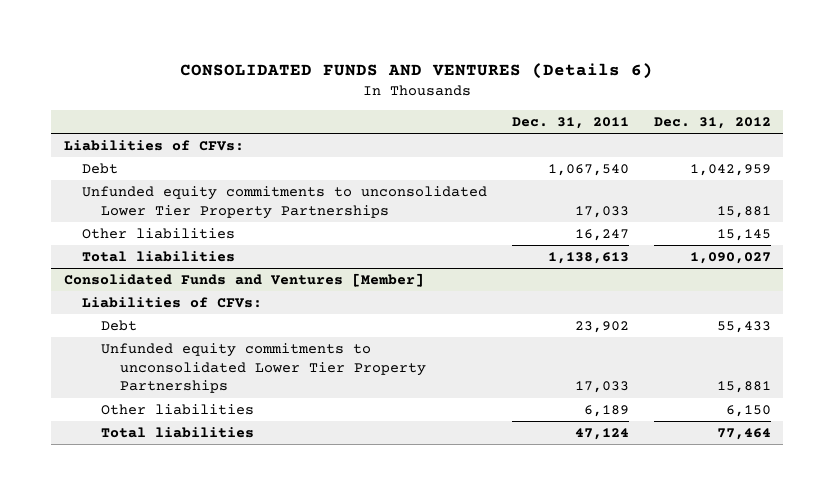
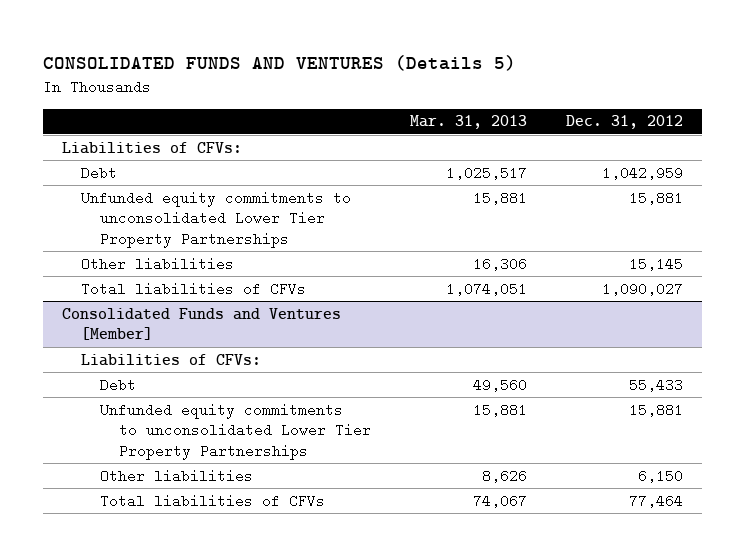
- CONSOLIDATED FUNDS AND VENTURES (Details 6)
+ CONSOLIDATED FUNDS AND VENTURES (Details 5)
- | Dec. 31, 2011 | Dec. 31, 2012
+ | Mar. 31, 2013 | Dec. 31, 2012
- Total liabilities | 1,138,613 | 1,090,027
+ Total liabilities of CFVs | 1,074,051 | 1,090,027
@ Consolidated Funds and Ventures [Member]
- Total liabilities | 47,124 | 77,464
+ Total liabilities of CFVs | 74,067 | 77,464

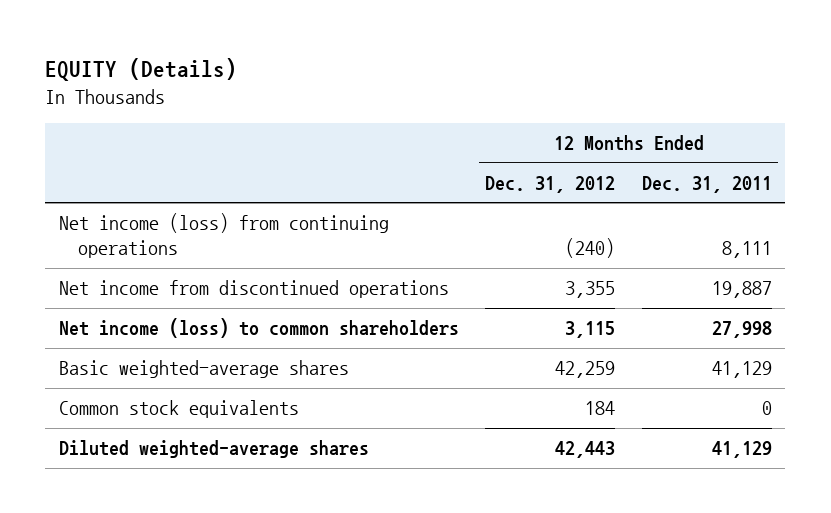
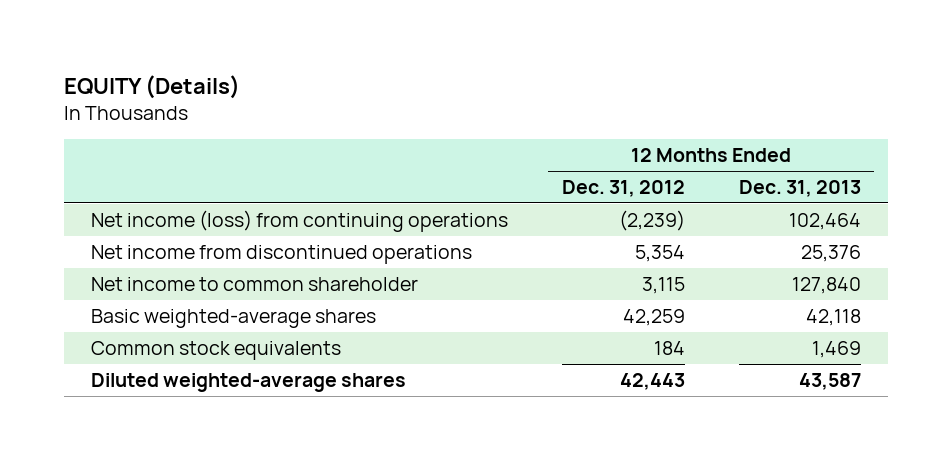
- | 12 Months Ended Dec. 31, 2012 | 12 Months Ended Dec. 31, 2011
+ | 12 Months Ended Dec. 31, 2012 | 12 Months Ended Dec. 31, 2013
- Net income (loss) from continuing operations | (240) | 8,111
- Net income from discontinued operations | 3,355 | 19,887
- Net income (loss) to common shareholders | 3,115 | 27,998
+ Net income (loss) from continuing operations | (2,239) | 102,464
+ Net income from discontinued operations | 5,354 | 25,376
+ Net income to common shareholder | 3,115 | 127,840

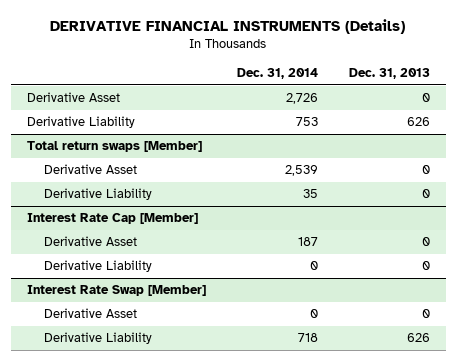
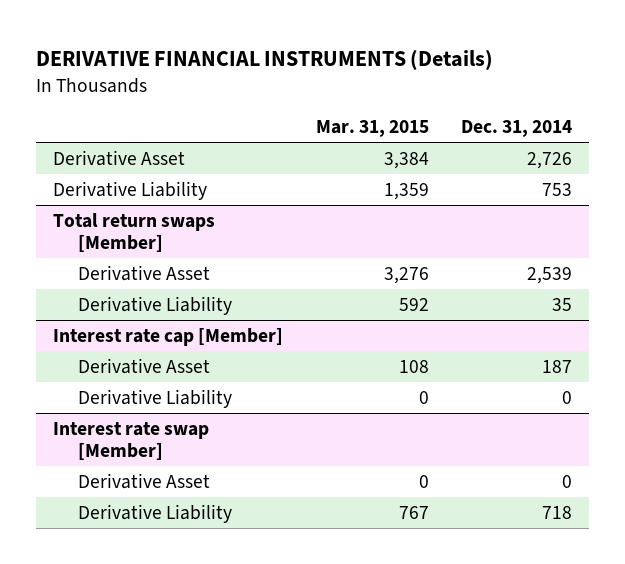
- | Dec. 31, 2014 | Dec. 31, 2013
+ | Mar. 31, 2015 | Dec. 31, 2014
- Interest Rate Cap [Member]
+ Interest rate cap [Member]
- Interest Rate Swap [Member]
+ Interest rate swap [Member]

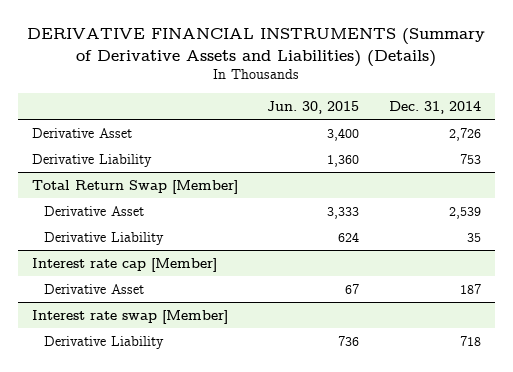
- DERIVATIVE FINANCIAL INSTRUMENTS (Details)
+ DERIVATIVE FINANCIAL INSTRUMENTS (Summary of Derivative Assets and Liabilities) (Details)
- | Mar. 31, 2015 | Dec. 31, 2014
+ | Jun. 30, 2015 | Dec. 31, 2014
- Total return swaps [Member]
+ Total Return Swap [Member]
@ Interest rate cap [Member]
- Derivative Liability | 0 | 0
@ Interest rate swap [Member]
- Derivative Asset | 0 | 0

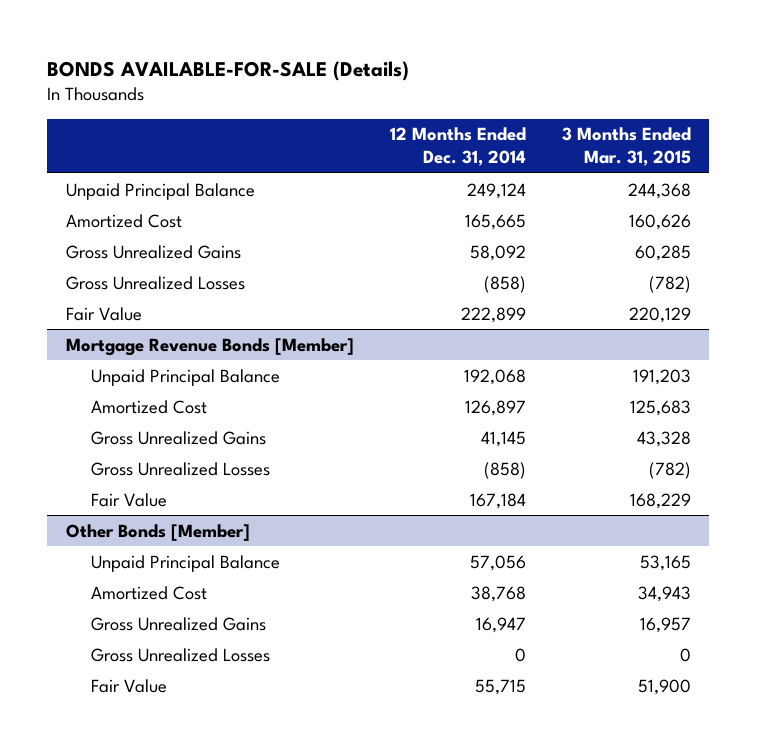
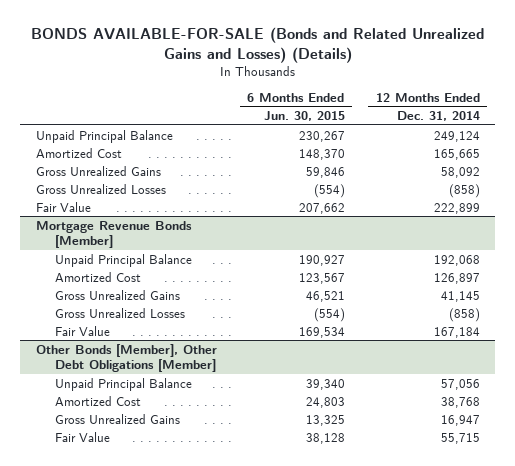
- BONDS AVAILABLE-FOR-SALE (Details)
+ BONDS AVAILABLE-FOR-SALE (Bonds and Related Unrealized Gains and Losses) (Details)
- | 12 Months Ended Dec. 31, 2014 | 3 Months Ended Mar. 31, 2015
+ | 6 Months Ended Jun. 30, 2015 | 12 Months Ended Dec. 31, 2014
- Other Bonds [Member]
+ Other Bonds [Member], Other Debt Obligations [Member]
- Gross Unrealized Losses | 0 | 0

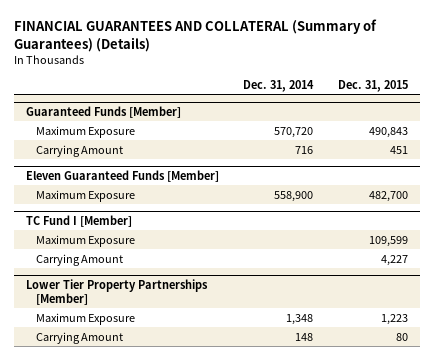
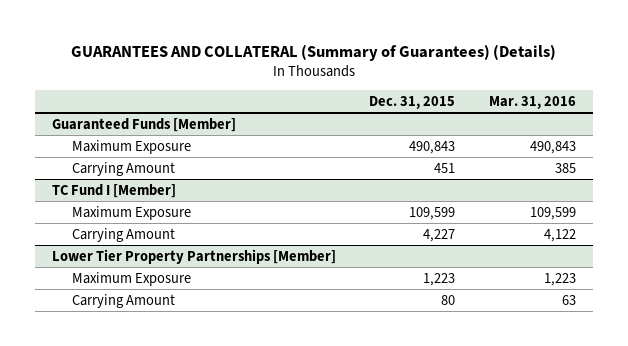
- FINANCIAL GUARANTEES AND COLLATERAL (Summary of Guarantees) (Details)
+ GUARANTEES AND COLLATERAL (Summary of Guarantees) (Details)
- | Dec. 31, 2014 | Dec. 31, 2015
+ | Dec. 31, 2015 | Mar. 31, 2016
- Eleven Guaranteed Funds [Member]
- Maximum Exposure | 558,900 | 482,700

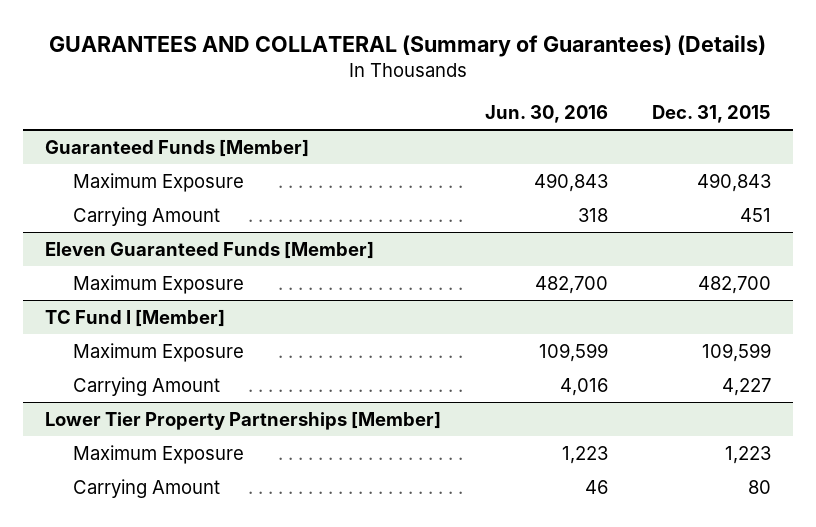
- | Dec. 31, 2015 | Mar. 31, 2016
+ | Jun. 30, 2016 | Dec. 31, 2015
+ Eleven Guaranteed Funds [Member]
+ Maximum Exposure | 482,700 | 482,700

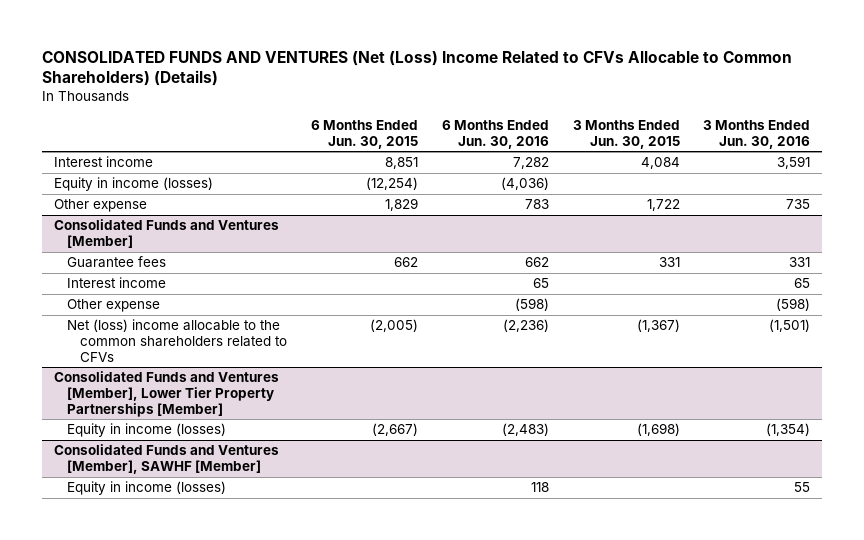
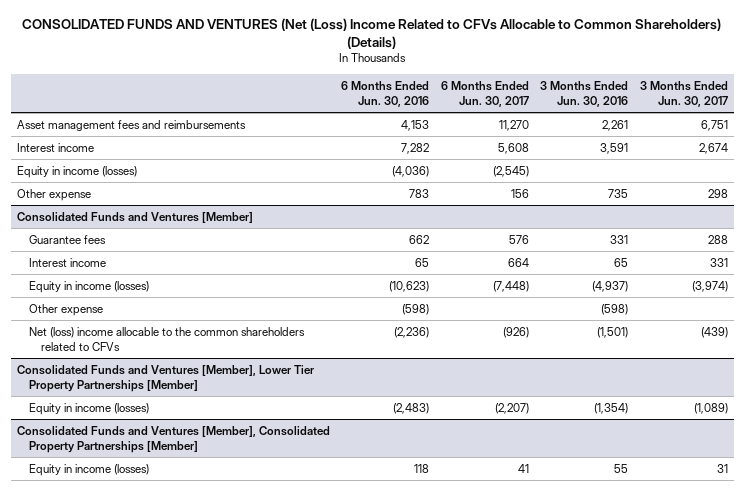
- | 6 Months Ended Jun. 30, 2015 | 6 Months Ended Jun. 30, 2016 | 3 Months Ended Jun. 30, 2015 | 3 Months Ended Jun. 30, 2016
+ | 6 Months Ended Jun. 30, 2016 | 6 Months Ended Jun. 30, 2017 | 3 Months Ended Jun. 30, 2016 | 3 Months Ended Jun. 30, 2017
+ Asset management fees and reimbursements | 4,153 | 11,270 | 2,261 | 6,751
@ Consolidated Funds and Ventures [Member]
+ Equity in income (losses) | (10,623) | (7,448) | (4,937) | (3,974)
- Consolidated Funds and Ventures [Member], SAWHF [Member]
+ Consolidated Funds and Ventures [Member], Consolidated Property Partnerships [Member]

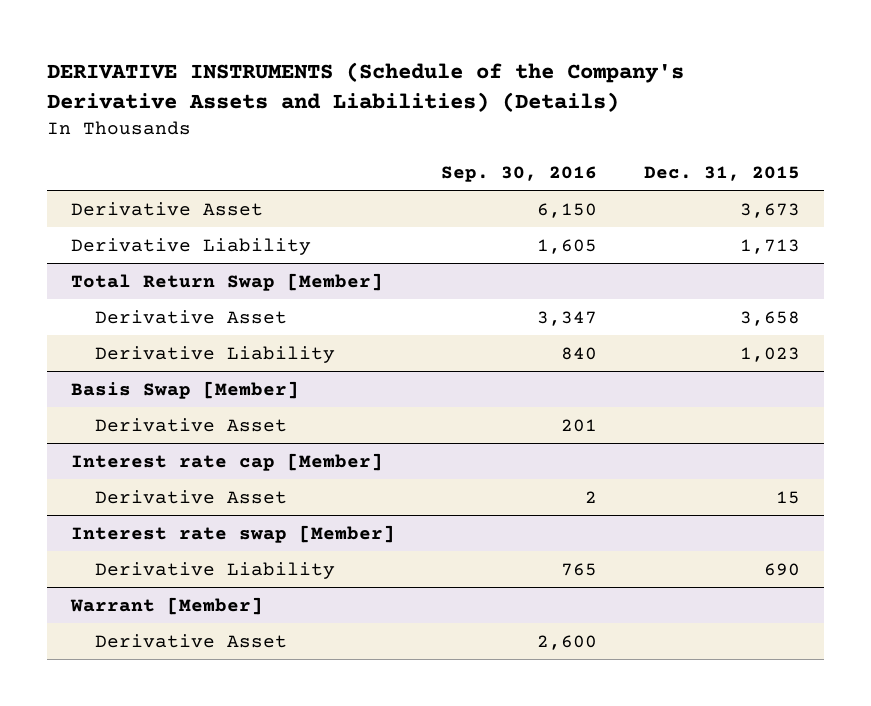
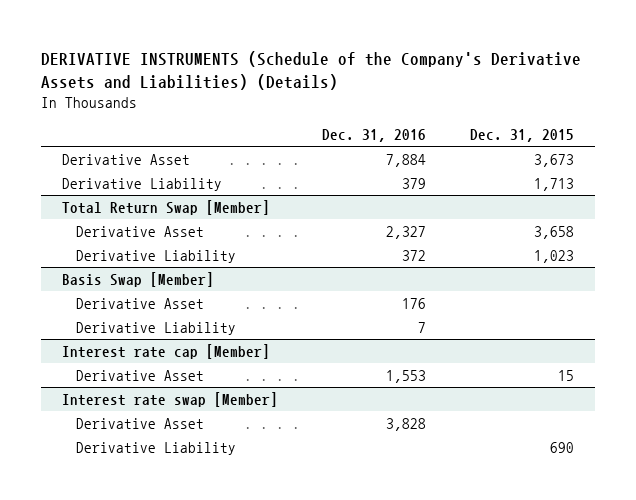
- | Sep. 30, 2016 | Dec. 31, 2015
+ | Dec. 31, 2016 | Dec. 31, 2015
@ Basis Swap [Member]
+ Derivative Liability | 7 |
- Warrant [Member]
@ Interest rate swap [Member]
moved down: Derivative Liability | | 690

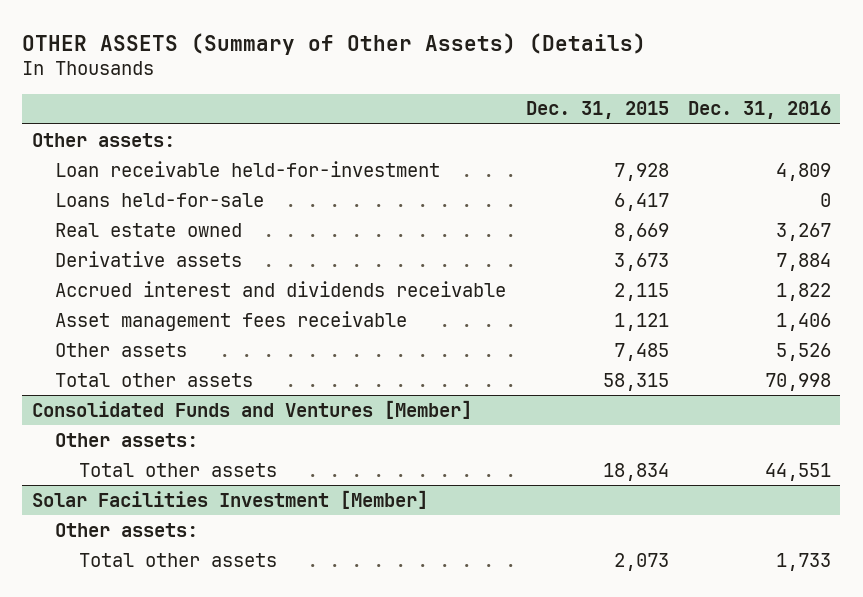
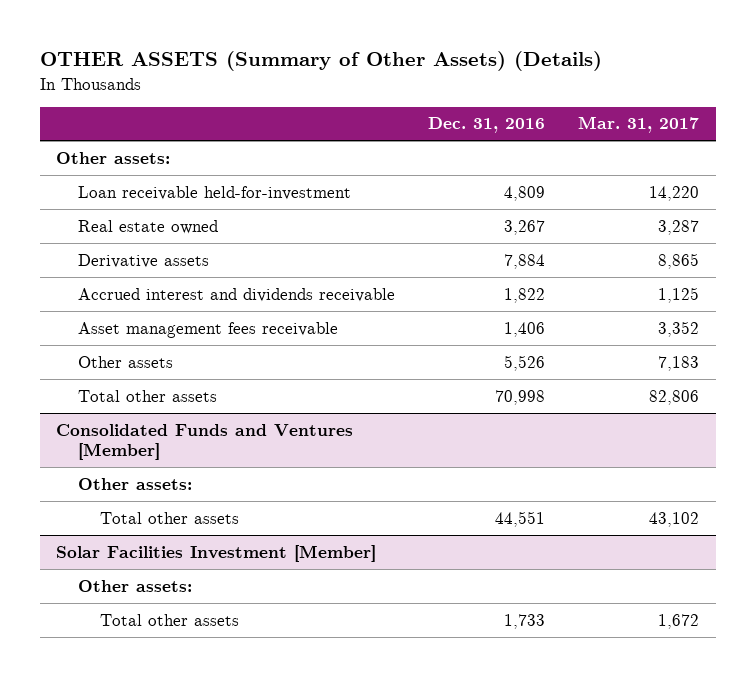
- | Dec. 31, 2015 | Dec. 31, 2016
+ | Dec. 31, 2016 | Mar. 31, 2017
- Loans held-for-sale | 6,417 | 0

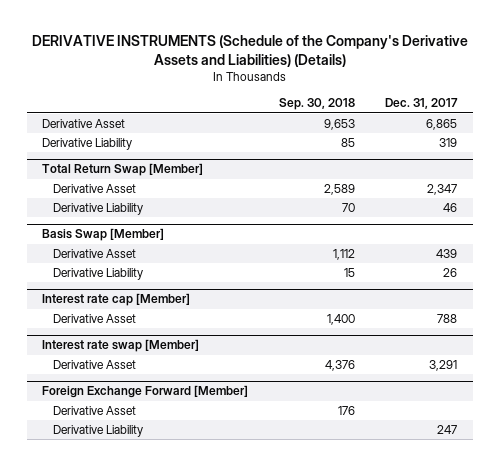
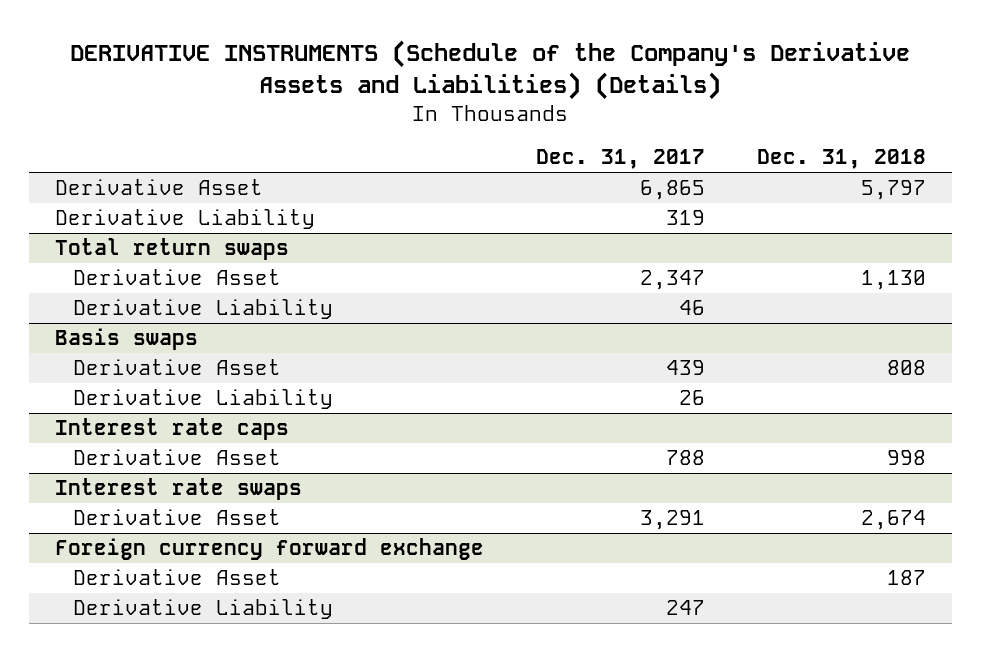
- | Sep. 30, 2018 | Dec. 31, 2017
+ | Dec. 31, 2017 | Dec. 31, 2018
- Total Return Swap [Member]
+ Total return swaps
- Basis Swap [Member]
+ Basis swaps
- Interest rate cap [Member]
+ Interest rate caps
- Interest rate swap [Member]
+ Interest rate swaps
- Foreign Exchange Forward [Member]
+ Foreign currency forward exchange

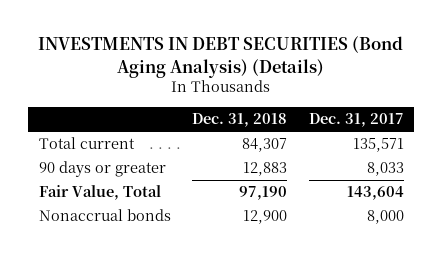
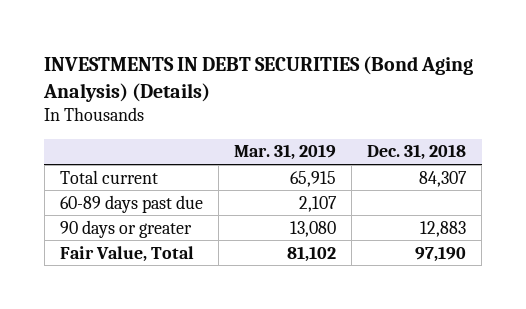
- | Dec. 31, 2018 | Dec. 31, 2017
+ | Mar. 31, 2019 | Dec. 31, 2018
+ 60-89 days past due | 2,107 |
- Nonaccrual bonds | 12,900 | 8,000

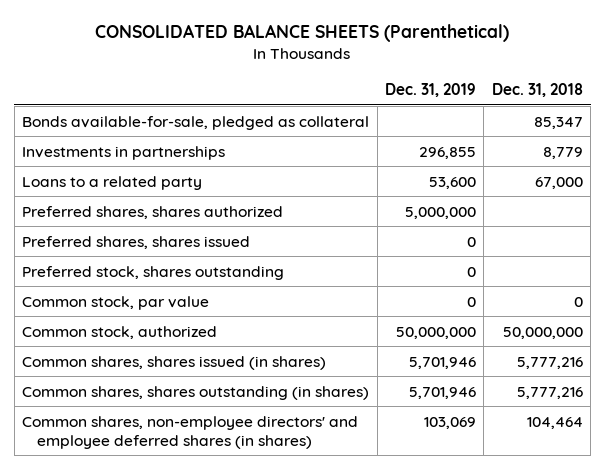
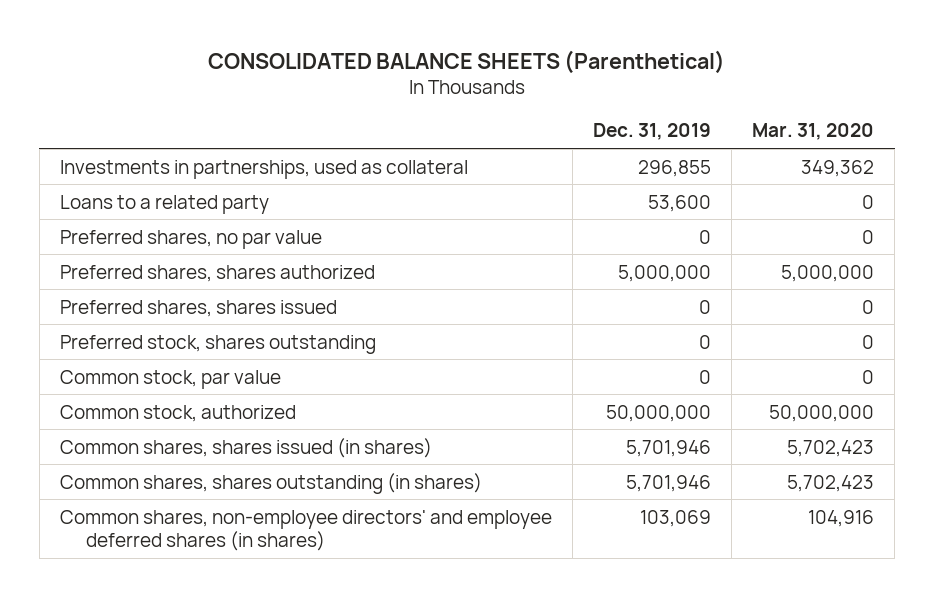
- | Dec. 31, 2019 | Dec. 31, 2018
+ | Dec. 31, 2019 | Mar. 31, 2020
- Bonds available-for-sale, pledged as collateral | | 85,347
- Investments in partnerships | 296,855 | 8,779
+ Investments in partnerships, used as collateral | 296,855 | 349,362
+ Preferred shares, no par value | 0 | 0

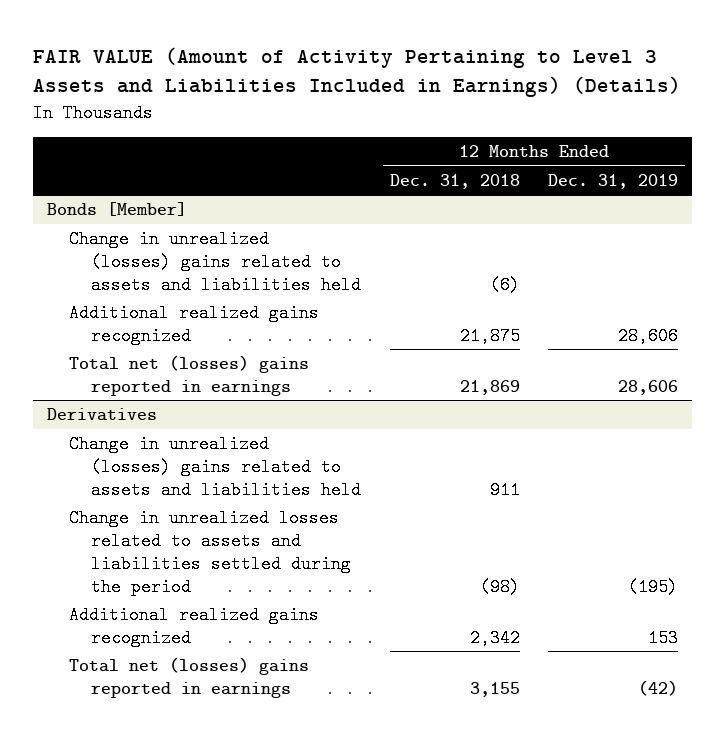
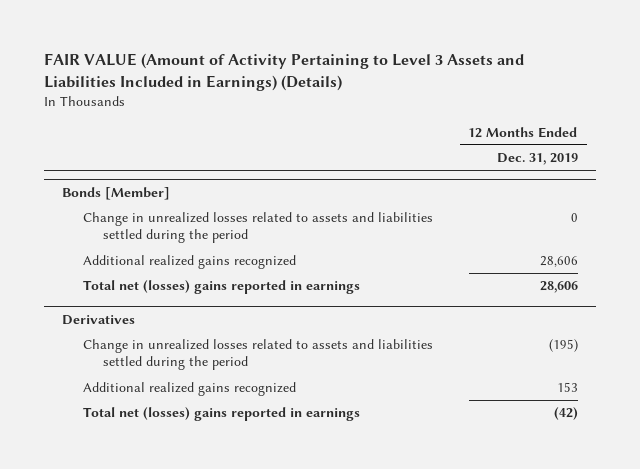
- | 12 Months Ended Dec. 31, 2018 | 12 Months Ended Dec. 31, 2019
+ | 12 Months Ended Dec. 31, 2019
@ Bonds [Member]
- Change in unrealized (losses) gains related to assets and liabilities held | (6) |
+ Change in unrealized losses related to assets and liabilities settled during the period | 0
@ Derivatives
- Change in unrealized (losses) gains related to assets and liabilities held | 911 |

